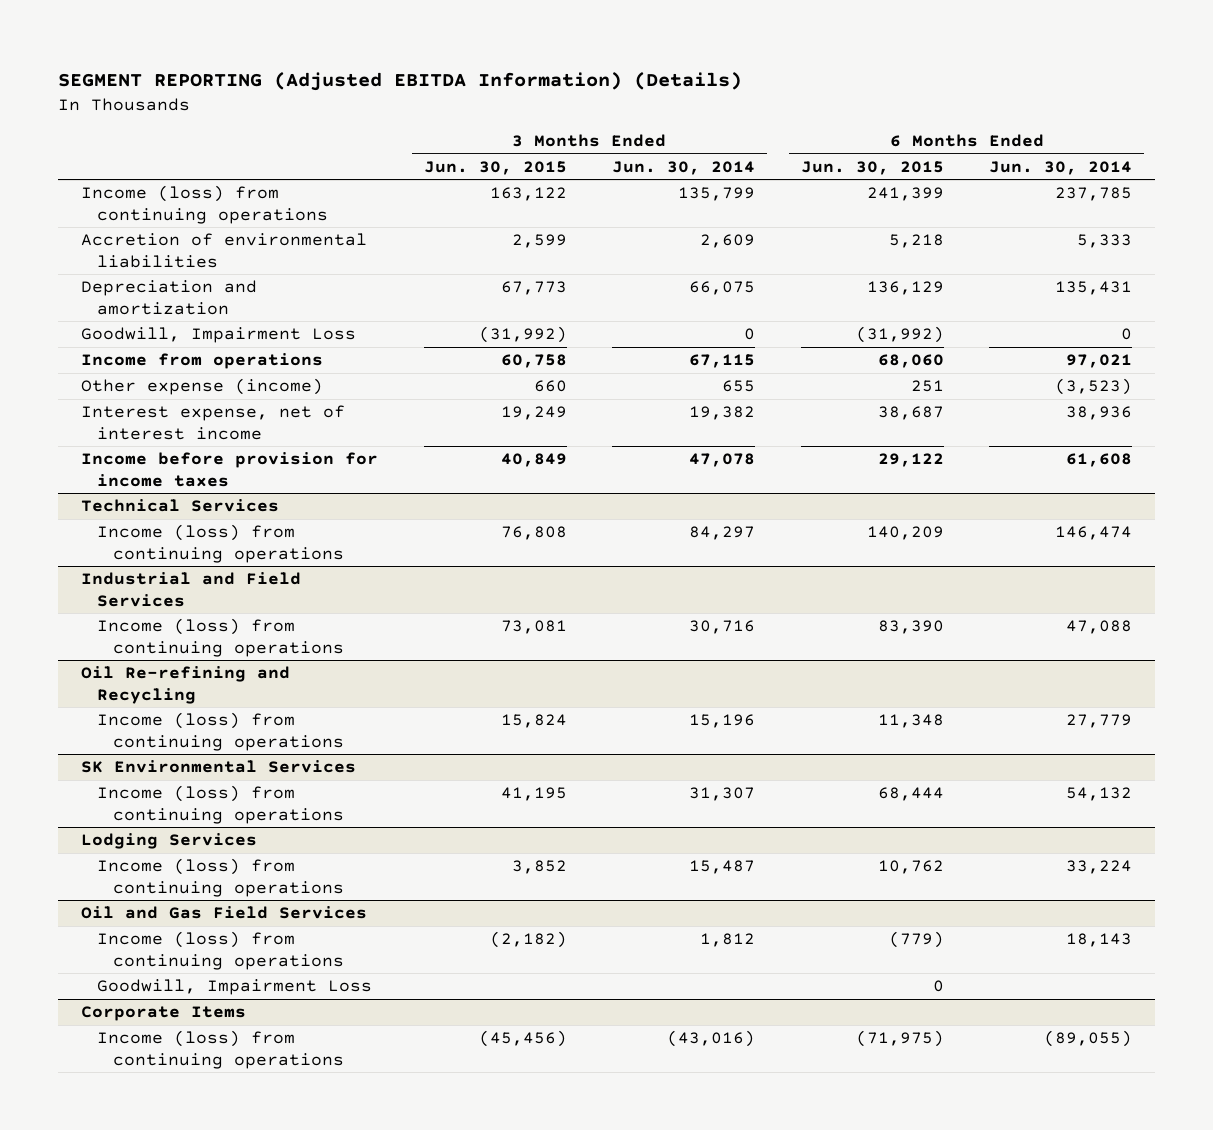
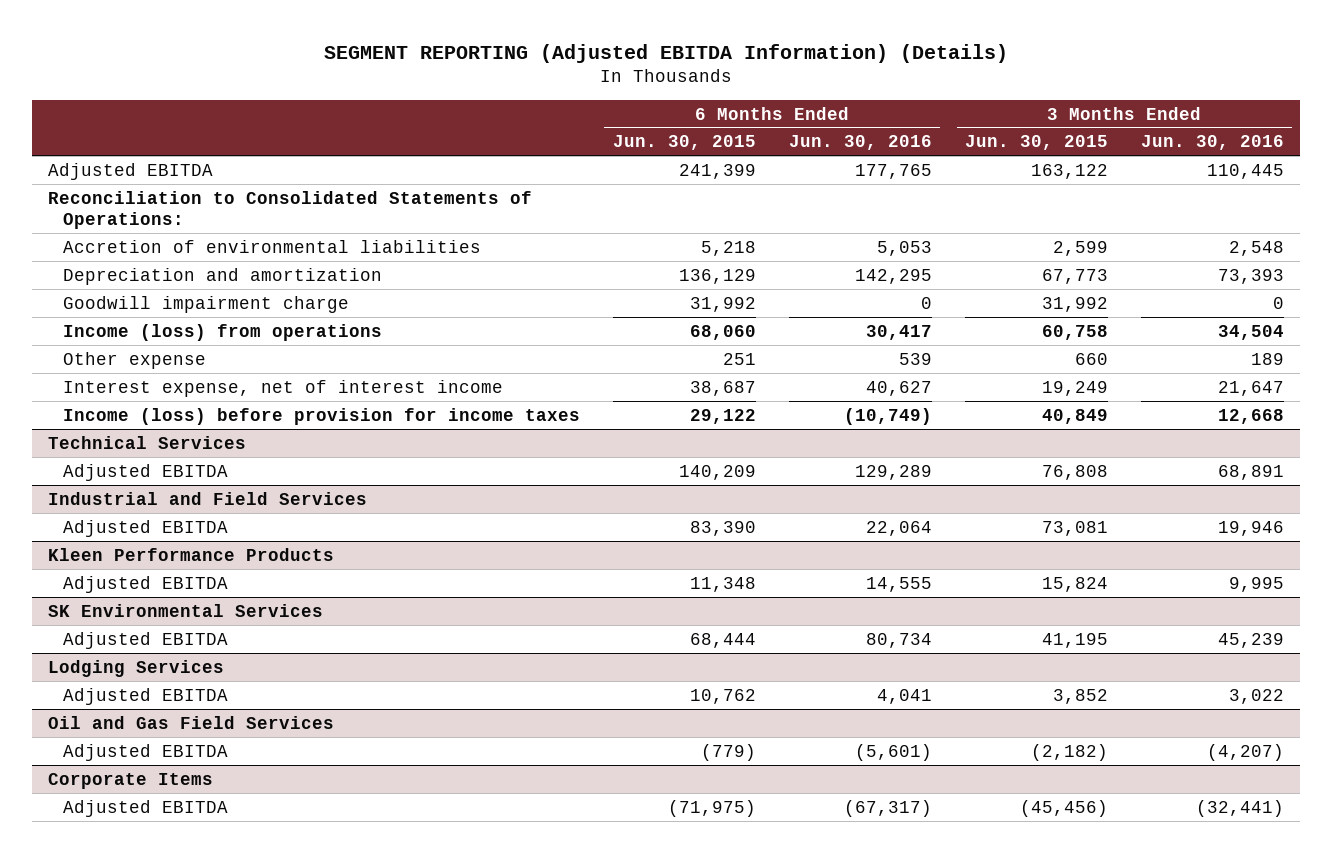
- | 3 Months Ended Jun. 30, 2015 | 3 Months Ended Jun. 30, 2014 | 6 Months Ended Jun. 30, 2015 | 6 Months Ended Jun. 30, 2014
+ | 6 Months Ended Jun. 30, 2015 | 6 Months Ended Jun. 30, 2016 | 3 Months Ended Jun. 30, 2015 | 3 Months Ended Jun. 30, 2016
- Income (loss) from continuing operations | 163,122 | 135,799 | 241,399 | 237,785
+ Adjusted EBITDA | 241,399 | 177,765 | 163,122 | 110,445
+ Reconciliation to Consolidated Statements of Operations:
- Goodwill, Impairment Loss | (31,992) | 0 | (31,992) | 0
- Income from operations | 60,758 | 67,115 | 68,060 | 97,021
- Other expense (income) | 660 | 655 | 251 | (3,523)
+ Goodwill impairment charge | 31,992 | 0 | 31,992 | 0
+ Income (loss) from operations | 68,060 | 30,417 | 60,758 | 34,504
+ Other expense | 251 | 539 | 660 | 189
- Income before provision for income taxes | 40,849 | 47,078 | 29,122 | 61,608
+ Income (loss) before provision for income taxes | 29,122 | (10,749) | 40,849 | 12,668
@ Technical Services
- Income (loss) from continuing operations | 76,808 | 84,297 | 140,209 | 146,474
+ Adjusted EBITDA | 140,209 | 129,289 | 76,808 | 68,891
@ Industrial and Field Services
- Income (loss) from continuing operations | 73,081 | 30,716 | 83,390 | 47,088
- Oil Re-refining and Recycling
- Income (loss) from continuing operations | 15,824 | 15,196 | 11,348 | 27,779
@ Industrial and Field Services
+ Adjusted EBITDA | 83,390 | 22,064 | 73,081 | 19,946
+ Kleen Performance Products
+ Adjusted EBITDA | 11,348 | 14,555 | 15,824 | 9,995
@ SK Environmental Services
- Income (loss) from continuing operations | 41,195 | 31,307 | 68,444 | 54,132
+ Adjusted EBITDA | 68,444 | 80,734 | 41,195 | 45,239
@ Lodging Services
- Income (loss) from continuing operations | 3,852 | 15,487 | 10,762 | 33,224
+ Adjusted EBITDA | 10,762 | 4,041 | 3,852 | 3,022
@ Oil and Gas Field Services
- Income (loss) from continuing operations | (2,182) | 1,812 | (779) | 18,143
- Goodwill, Impairment Loss | | | 0 |
+ Adjusted EBITDA | (779) | (5,601) | (2,182) | (4,207)
@ Corporate Items
- Income (loss) from continuing operations | (45,456) | (43,016) | (71,975) | (89,055)
+ Adjusted EBITDA | (71,975) | (67,317) | (45,456) | (32,441)

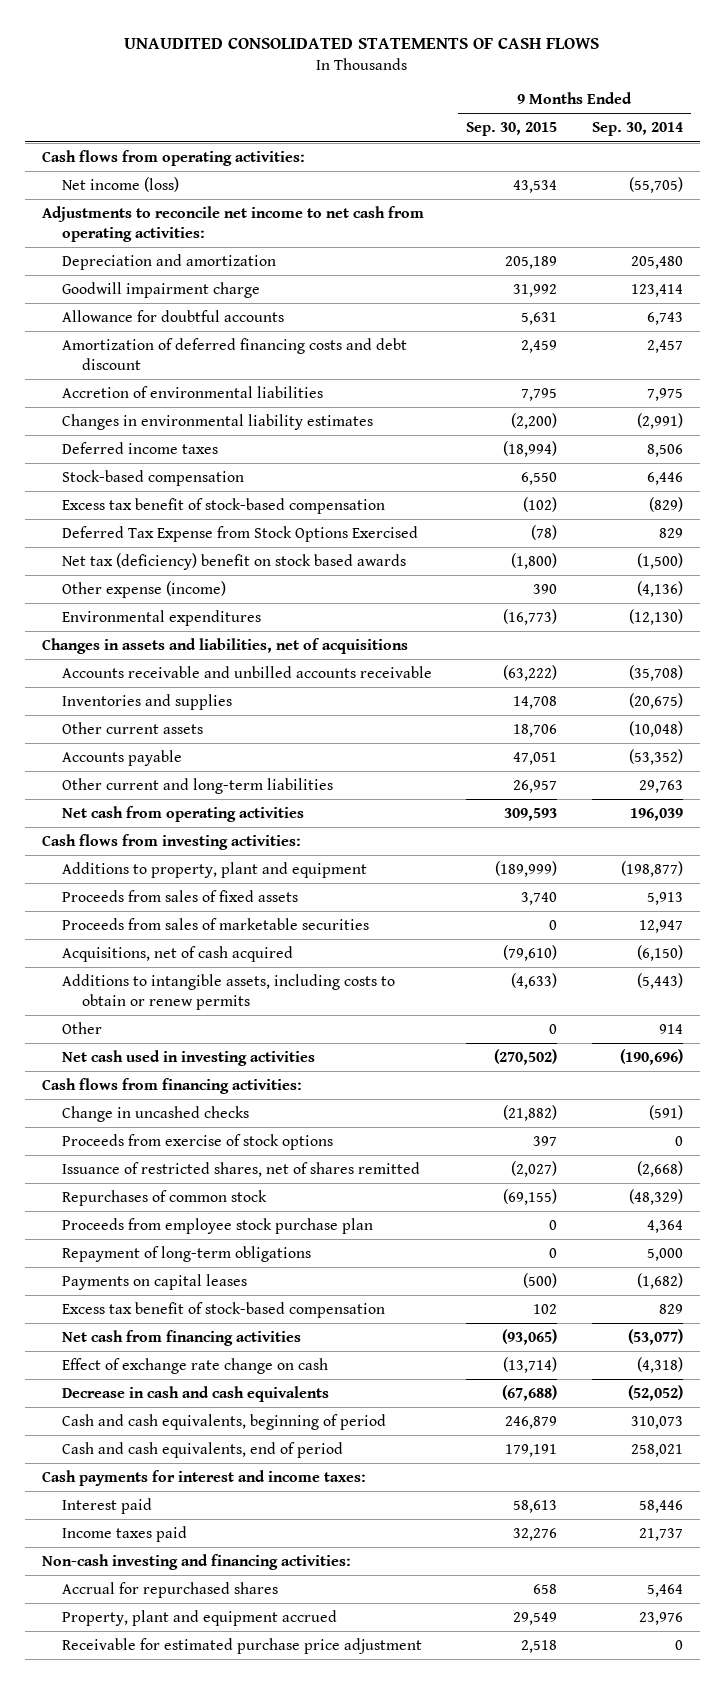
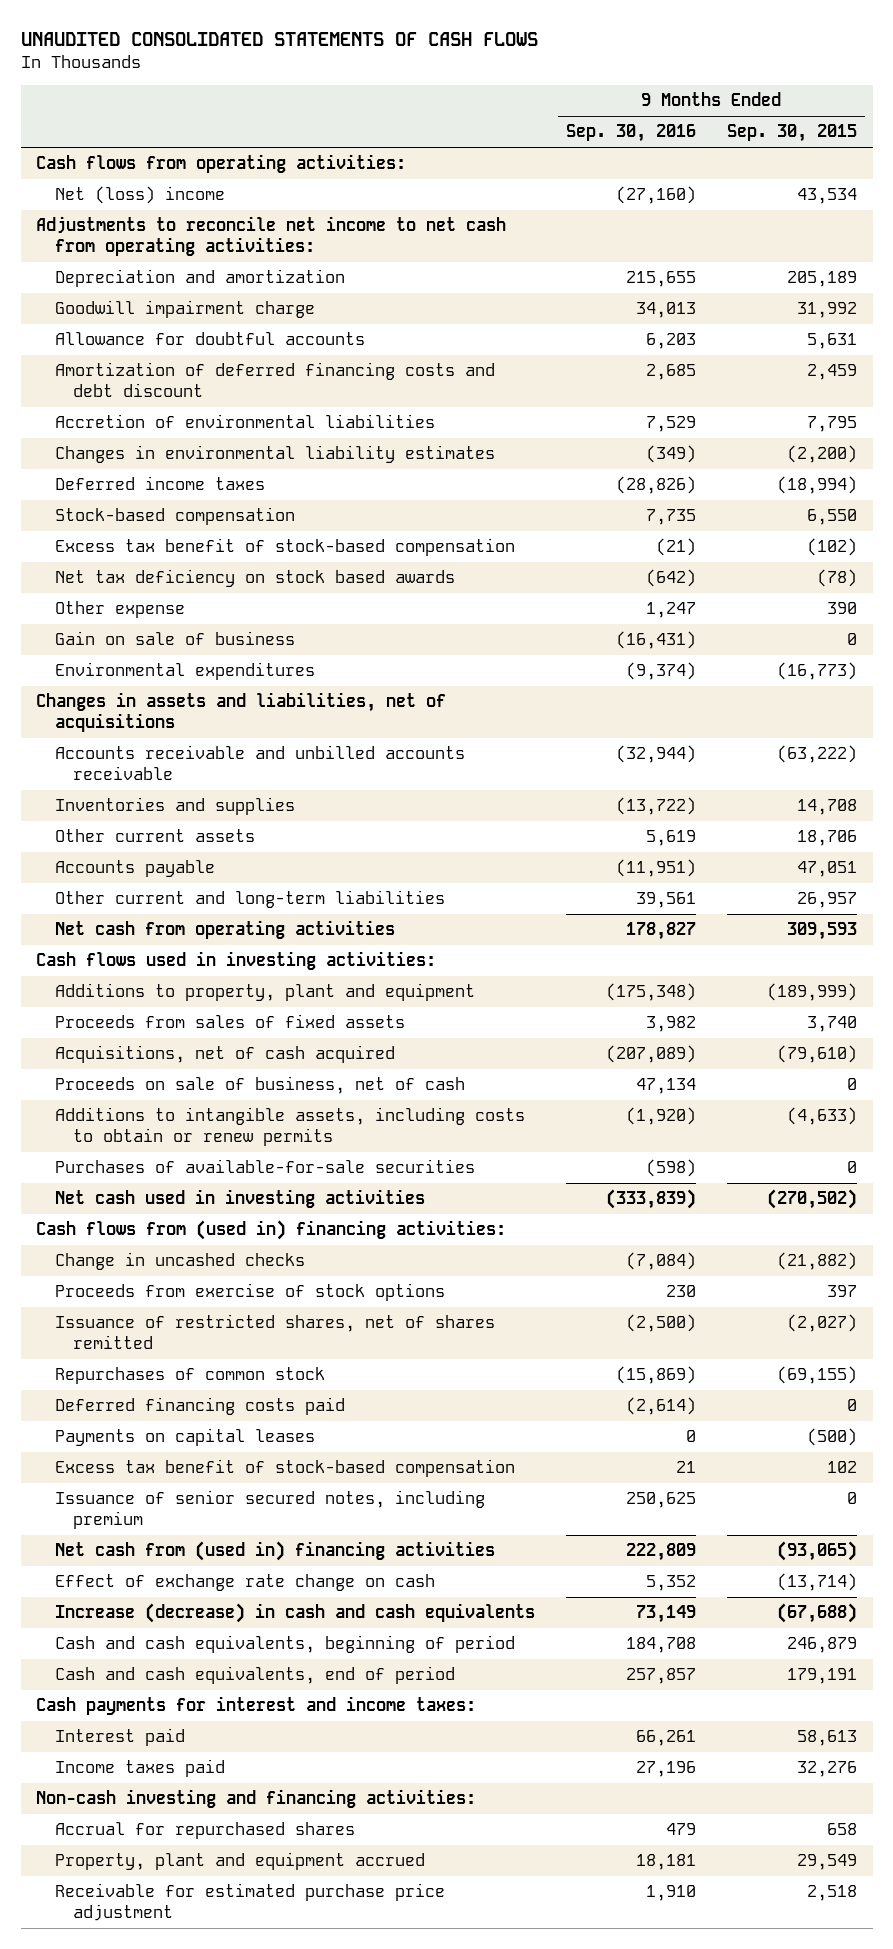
- | 9 Months Ended Sep. 30, 2015 | 9 Months Ended Sep. 30, 2014
+ | 9 Months Ended Sep. 30, 2016 | 9 Months Ended Sep. 30, 2015
- Net income (loss) | 43,534 | (55,705)
+ Net (loss) income | (27,160) | 43,534
- Deferred Tax Expense from Stock Options Exercised | (78) | 829
- Net tax (deficiency) benefit on stock based awards | (1,800) | (1,500)
- Other expense (income) | 390 | (4,136)
+ Net tax deficiency on stock based awards | (642) | (78)
+ Other expense | 1,247 | 390
+ Gain on sale of business | (16,431) | 0
- Cash flows from investing activities:
+ Cash flows used in investing activities:
- Proceeds from sales of marketable securities | 0 | 12,947
+ Proceeds on sale of business, net of cash | 47,134 | 0
- Other | 0 | 914
+ Purchases of available-for-sale securities | (598) | 0
- Cash flows from financing activities:
+ Cash flows from (used in) financing activities:
- Proceeds from employee stock purchase plan | 0 | 4,364
- Repayment of long-term obligations | 0 | 5,000
+ Deferred financing costs paid | (2,614) | 0
- Net cash from financing activities | (93,065) | (53,077)
+ Issuance of senior secured notes, including premium | 250,625 | 0
+ Net cash from (used in) financing activities | 222,809 | (93,065)
- Decrease in cash and cash equivalents | (67,688) | (52,052)
+ Increase (decrease) in cash and cash equivalents | 73,149 | (67,688)

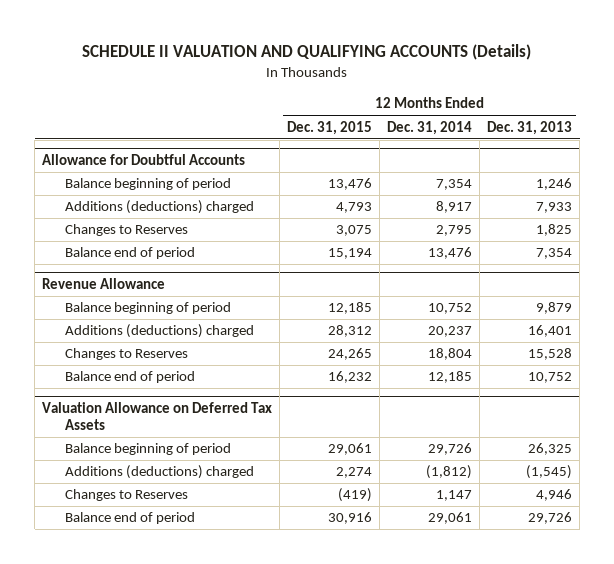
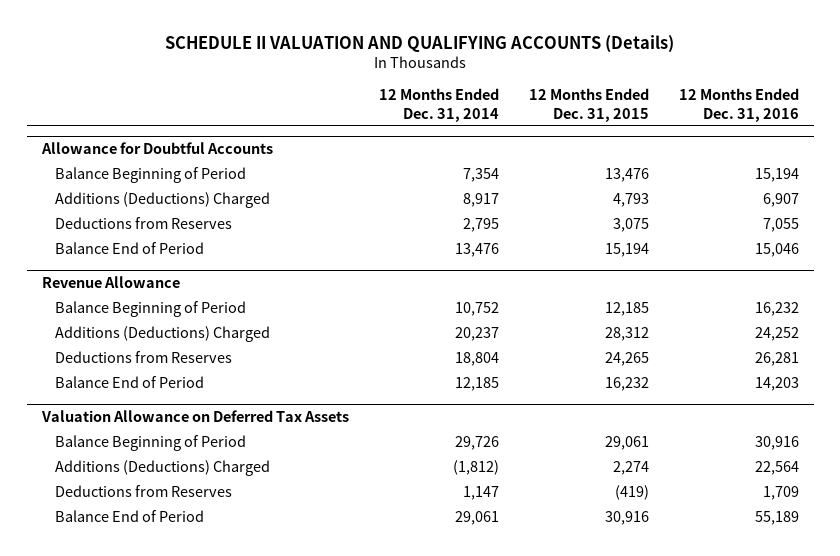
- | 12 Months Ended Dec. 31, 2015 | 12 Months Ended Dec. 31, 2014 | 12 Months Ended Dec. 31, 2013
+ | 12 Months Ended Dec. 31, 2014 | 12 Months Ended Dec. 31, 2015 | 12 Months Ended Dec. 31, 2016
@ Allowance for Doubtful Accounts
- Balance beginning of period | 13,476 | 7,354 | 1,246
- Additions (deductions) charged | 4,793 | 8,917 | 7,933
- Changes to Reserves | 3,075 | 2,795 | 1,825
- Balance end of period | 15,194 | 13,476 | 7,354
+ Balance Beginning of Period | 7,354 | 13,476 | 15,194
+ Additions (Deductions) Charged | 8,917 | 4,793 | 6,907
+ Deductions from Reserves | 2,795 | 3,075 | 7,055
+ Balance End of Period | 13,476 | 15,194 | 15,046
@ Revenue Allowance
- Balance beginning of period | 12,185 | 10,752 | 9,879
- Additions (deductions) charged | 28,312 | 20,237 | 16,401
- Changes to Reserves | 24,265 | 18,804 | 15,528
- Balance end of period | 16,232 | 12,185 | 10,752
+ Balance Beginning of Period | 10,752 | 12,185 | 16,232
+ Additions (Deductions) Charged | 20,237 | 28,312 | 24,252
+ Deductions from Reserves | 18,804 | 24,265 | 26,281
+ Balance End of Period | 12,185 | 16,232 | 14,203
@ Valuation Allowance on Deferred Tax Assets
- Balance beginning of period | 29,061 | 29,726 | 26,325
- Additions (deductions) charged | 2,274 | (1,812) | (1,545)
- Changes to Reserves | (419) | 1,147 | 4,946
- Balance end of period | 30,916 | 29,061 | 29,726
+ Balance Beginning of Period | 29,726 | 29,061 | 30,916
+ Additions (Deductions) Charged | (1,812) | 2,274 | 22,564
+ Deductions from Reserves | 1,147 | (419) | 1,709
+ Balance End of Period | 29,061 | 30,916 | 55,189

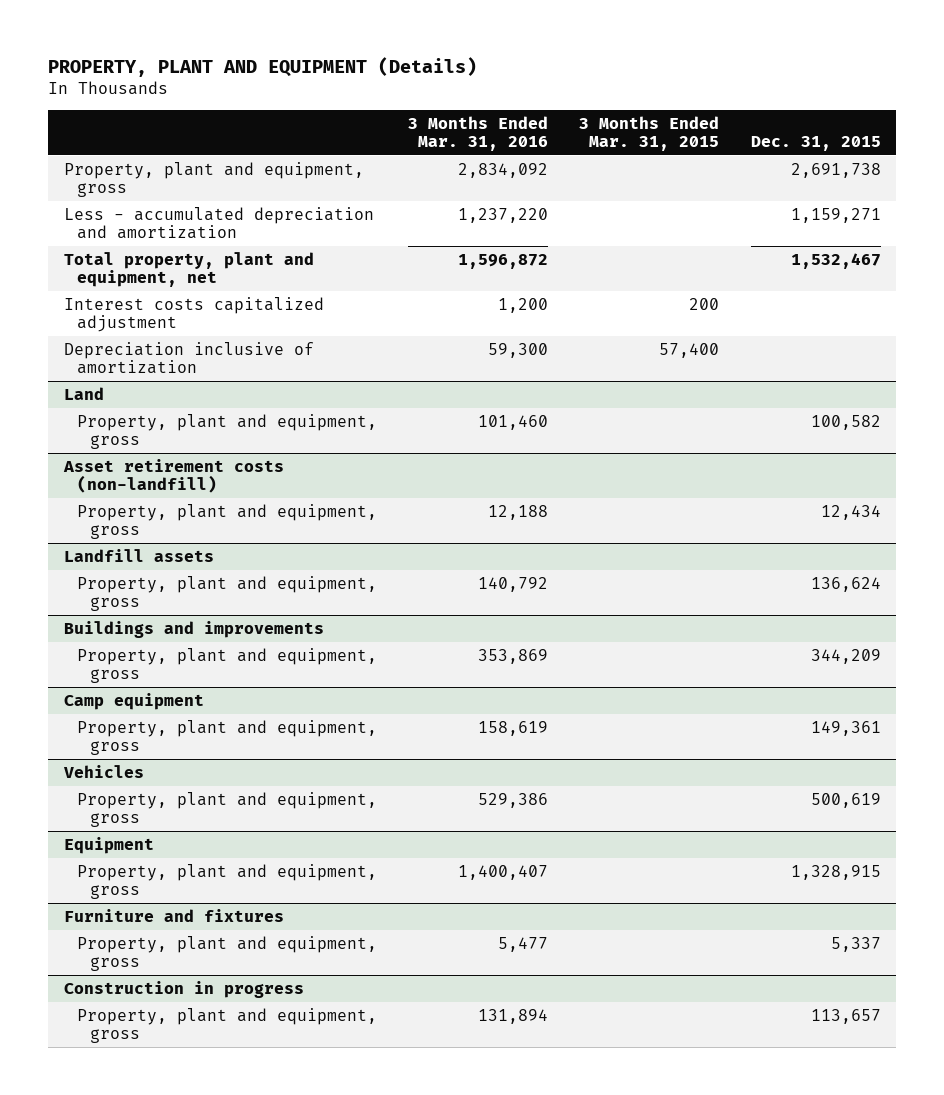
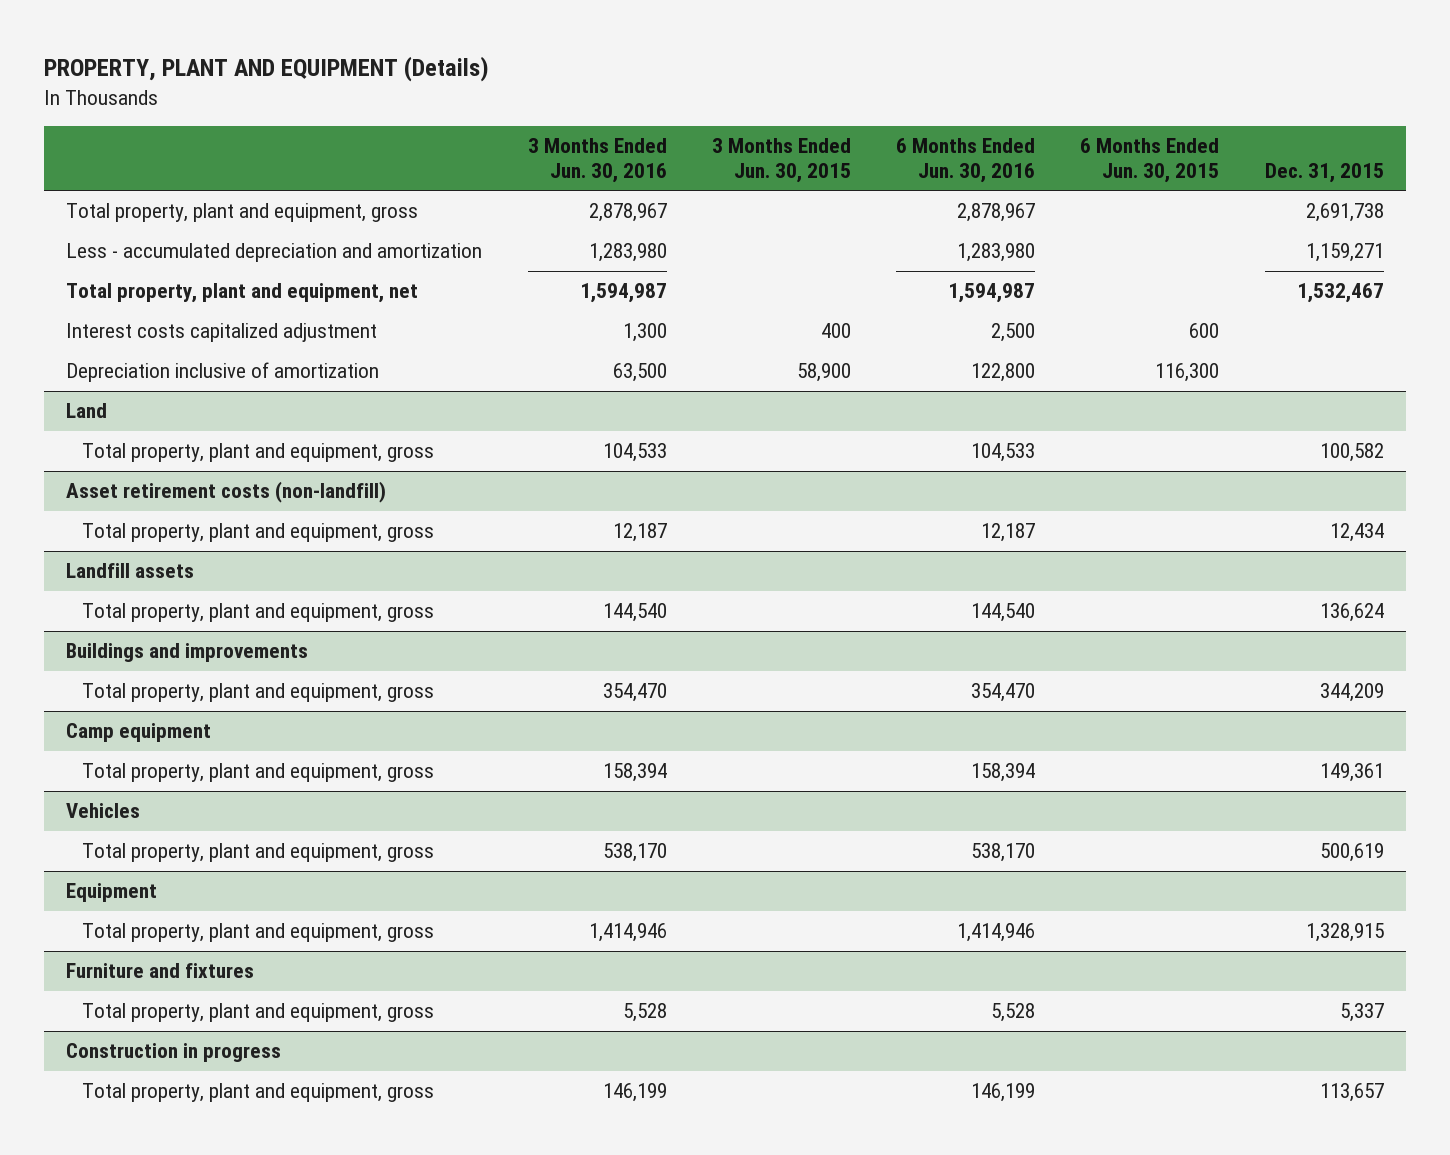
- | 3 Months Ended Mar. 31, 2016 | 3 Months Ended Mar. 31, 2015 | Dec. 31, 2015
+ | 3 Months Ended Jun. 30, 2016 | 3 Months Ended Jun. 30, 2015 | 6 Months Ended Jun. 30, 2016 | 6 Months Ended Jun. 30, 2015 | Dec. 31, 2015
- Property, plant and equipment, gross | 2,834,092 | | 2,691,738
+ Total property, plant and equipment, gross | 2,878,967 | | 2,878,967 | | 2,691,738
@ Land
- Property, plant and equipment, gross | 101,460 | | 100,582
+ Total property, plant and equipment, gross | 104,533 | | 104,533 | | 100,582
@ Asset retirement costs (non-landfill)
- Property, plant and equipment, gross | 12,188 | | 12,434
+ Total property, plant and equipment, gross | 12,187 | | 12,187 | | 12,434
@ Landfill assets
- Property, plant and equipment, gross | 140,792 | | 136,624
+ Total property, plant and equipment, gross | 144,540 | | 144,540 | | 136,624
@ Buildings and improvements
- Property, plant and equipment, gross | 353,869 | | 344,209
+ Total property, plant and equipment, gross | 354,470 | | 354,470 | | 344,209
@ Camp equipment
- Property, plant and equipment, gross | 158,619 | | 149,361
+ Total property, plant and equipment, gross | 158,394 | | 158,394 | | 149,361
@ Vehicles
- Property, plant and equipment, gross | 529,386 | | 500,619
+ Total property, plant and equipment, gross | 538,170 | | 538,170 | | 500,619
@ Equipment
- Property, plant and equipment, gross | 1,400,407 | | 1,328,915
+ Total property, plant and equipment, gross | 1,414,946 | | 1,414,946 | | 1,328,915
@ Furniture and fixtures
- Property, plant and equipment, gross | 5,477 | | 5,337
+ Total property, plant and equipment, gross | 5,528 | | 5,528 | | 5,337
@ Construction in progress
- Property, plant and equipment, gross | 131,894 | | 113,657
+ Total property, plant and equipment, gross | 146,199 | | 146,199 | | 113,657

